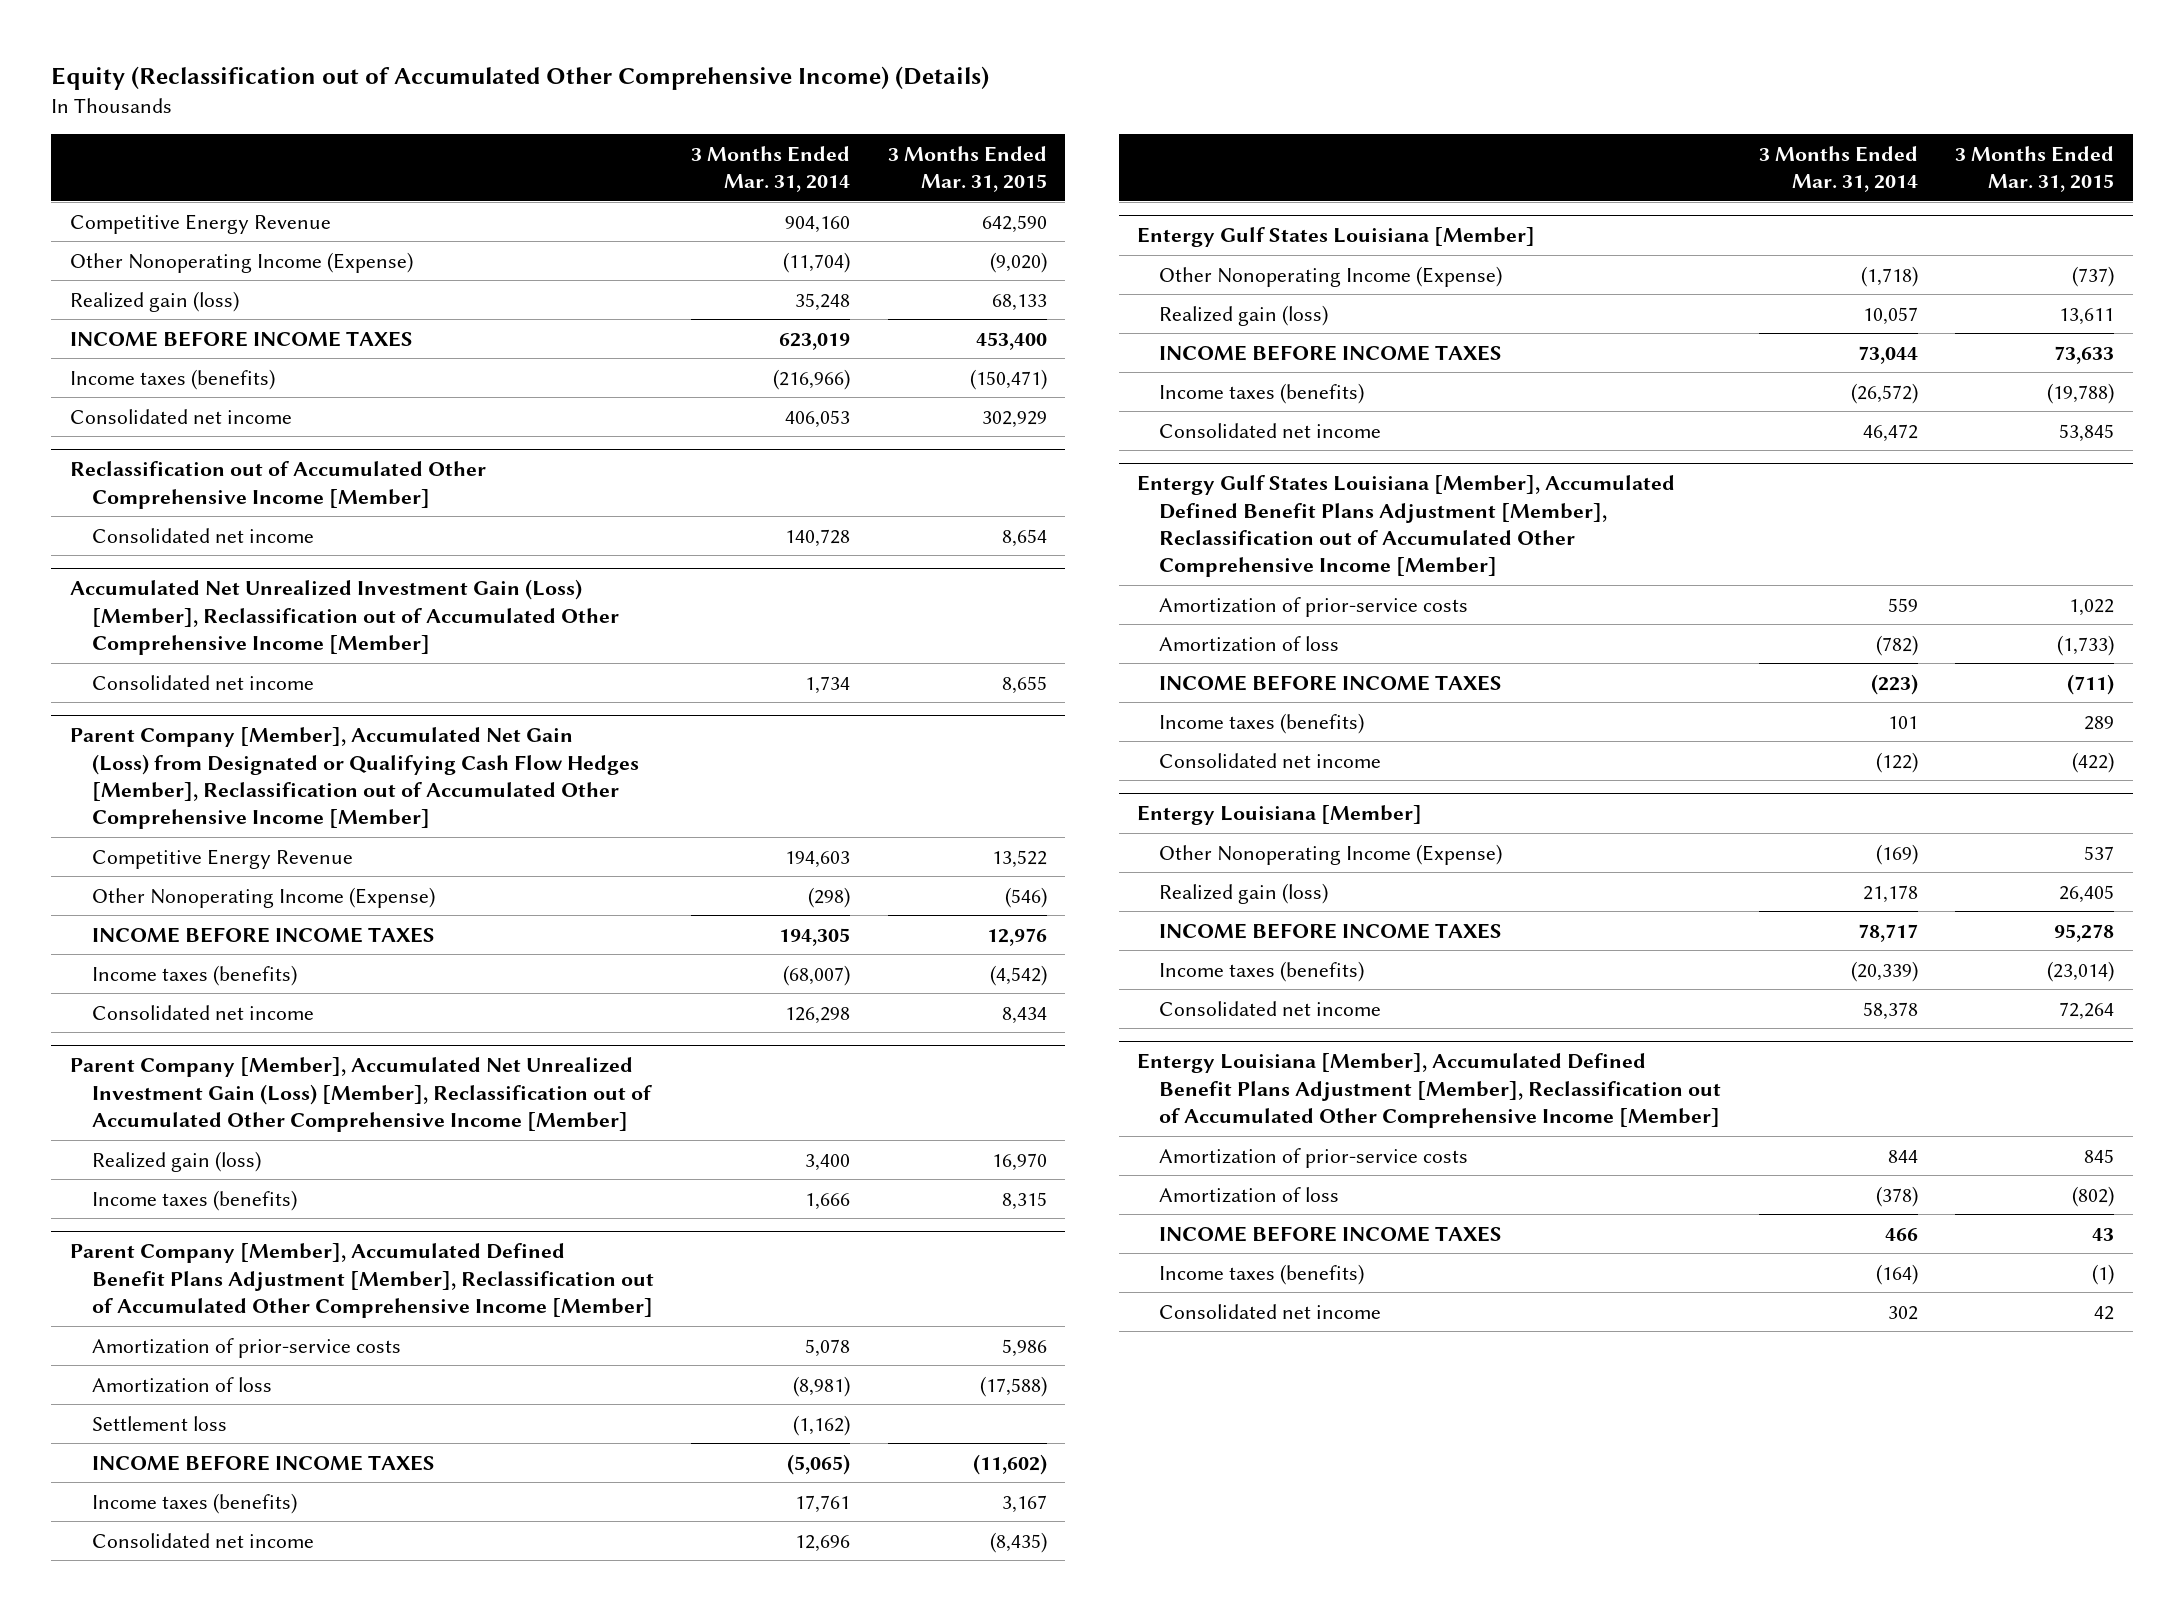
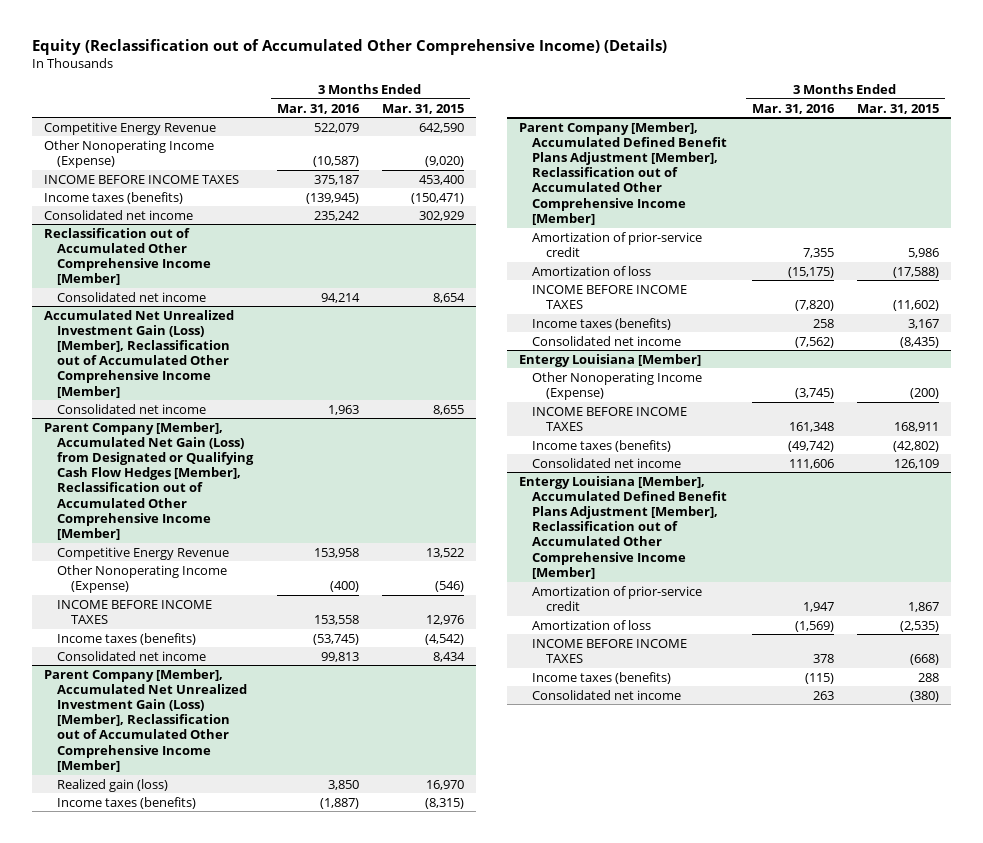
- | 3 Months Ended Mar. 31, 2014 | 3 Months Ended Mar. 31, 2015
+ | 3 Months Ended Mar. 31, 2016 | 3 Months Ended Mar. 31, 2015
- Realized gain (loss) | 35,248 | 68,133
@ Parent Company [Member], Accumulated Net Unrealized Investment Gain (Loss) [Member], Reclassification out of Accumulated Other Comprehensive Income [Member]
- Income taxes (benefits) | 1,666 | 8,315
+ Income taxes (benefits) | (1,887) | (8,315)
@ Parent Company [Member], Accumulated Defined Benefit Plans Adjustment [Member], Reclassification out of Accumulated Other Comprehensive Income [Member]
- Amortization of prior-service costs | 5,078 | 5,986
+ Amortization of prior-service credit | 7,355 | 5,986
- Settlement loss | (1,162) |
- Entergy Gulf States Louisiana [Member]
- Other Nonoperating Income (Expense) | (1,718) | (737)
- Realized gain (loss) | 10,057 | 13,611
- INCOME BEFORE INCOME TAXES | 73,044 | 73,633
- Income taxes (benefits) | (26,572) | (19,788)
- Consolidated net income | 46,472 | 53,845
- Entergy Gulf States Louisiana [Member], Accumulated Defined Benefit Plans Adjustment [Member], Reclassification out of Accumulated Other Comprehensive Income [Member]
- Amortization of prior-service costs | 559 | 1,022
- Amortization of loss | (782) | (1,733)
- INCOME BEFORE INCOME TAXES | (223) | (711)
- Income taxes (benefits) | 101 | 289
- Consolidated net income | (122) | (422)
@ Entergy Louisiana [Member]
- Other Nonoperating Income (Expense) | (169) | 537
- Realized gain (loss) | 21,178 | 26,405
- INCOME BEFORE INCOME TAXES | 78,717 | 95,278
- Income taxes (benefits) | (20,339) | (23,014)
- Consolidated net income | 58,378 | 72,264
+ Other Nonoperating Income (Expense) | (3,745) | (200)
+ INCOME BEFORE INCOME TAXES | 161,348 | 168,911
+ Income taxes (benefits) | (49,742) | (42,802)
+ Consolidated net income | 111,606 | 126,109
@ Entergy Louisiana [Member], Accumulated Defined Benefit Plans Adjustment [Member], Reclassification out of Accumulated Other Comprehensive Income [Member]
- Amortization of prior-service costs | 844 | 845
- Amortization of loss | (378) | (802)
- INCOME BEFORE INCOME TAXES | 466 | 43
- Income taxes (benefits) | (164) | (1)
- Consolidated net income | 302 | 42
+ Amortization of prior-service credit | 1,947 | 1,867
+ Amortization of loss | (1,569) | (2,535)
+ INCOME BEFORE INCOME TAXES | 378 | (668)
+ Income taxes (benefits) | (115) | 288
+ Consolidated net income | 263 | (380)

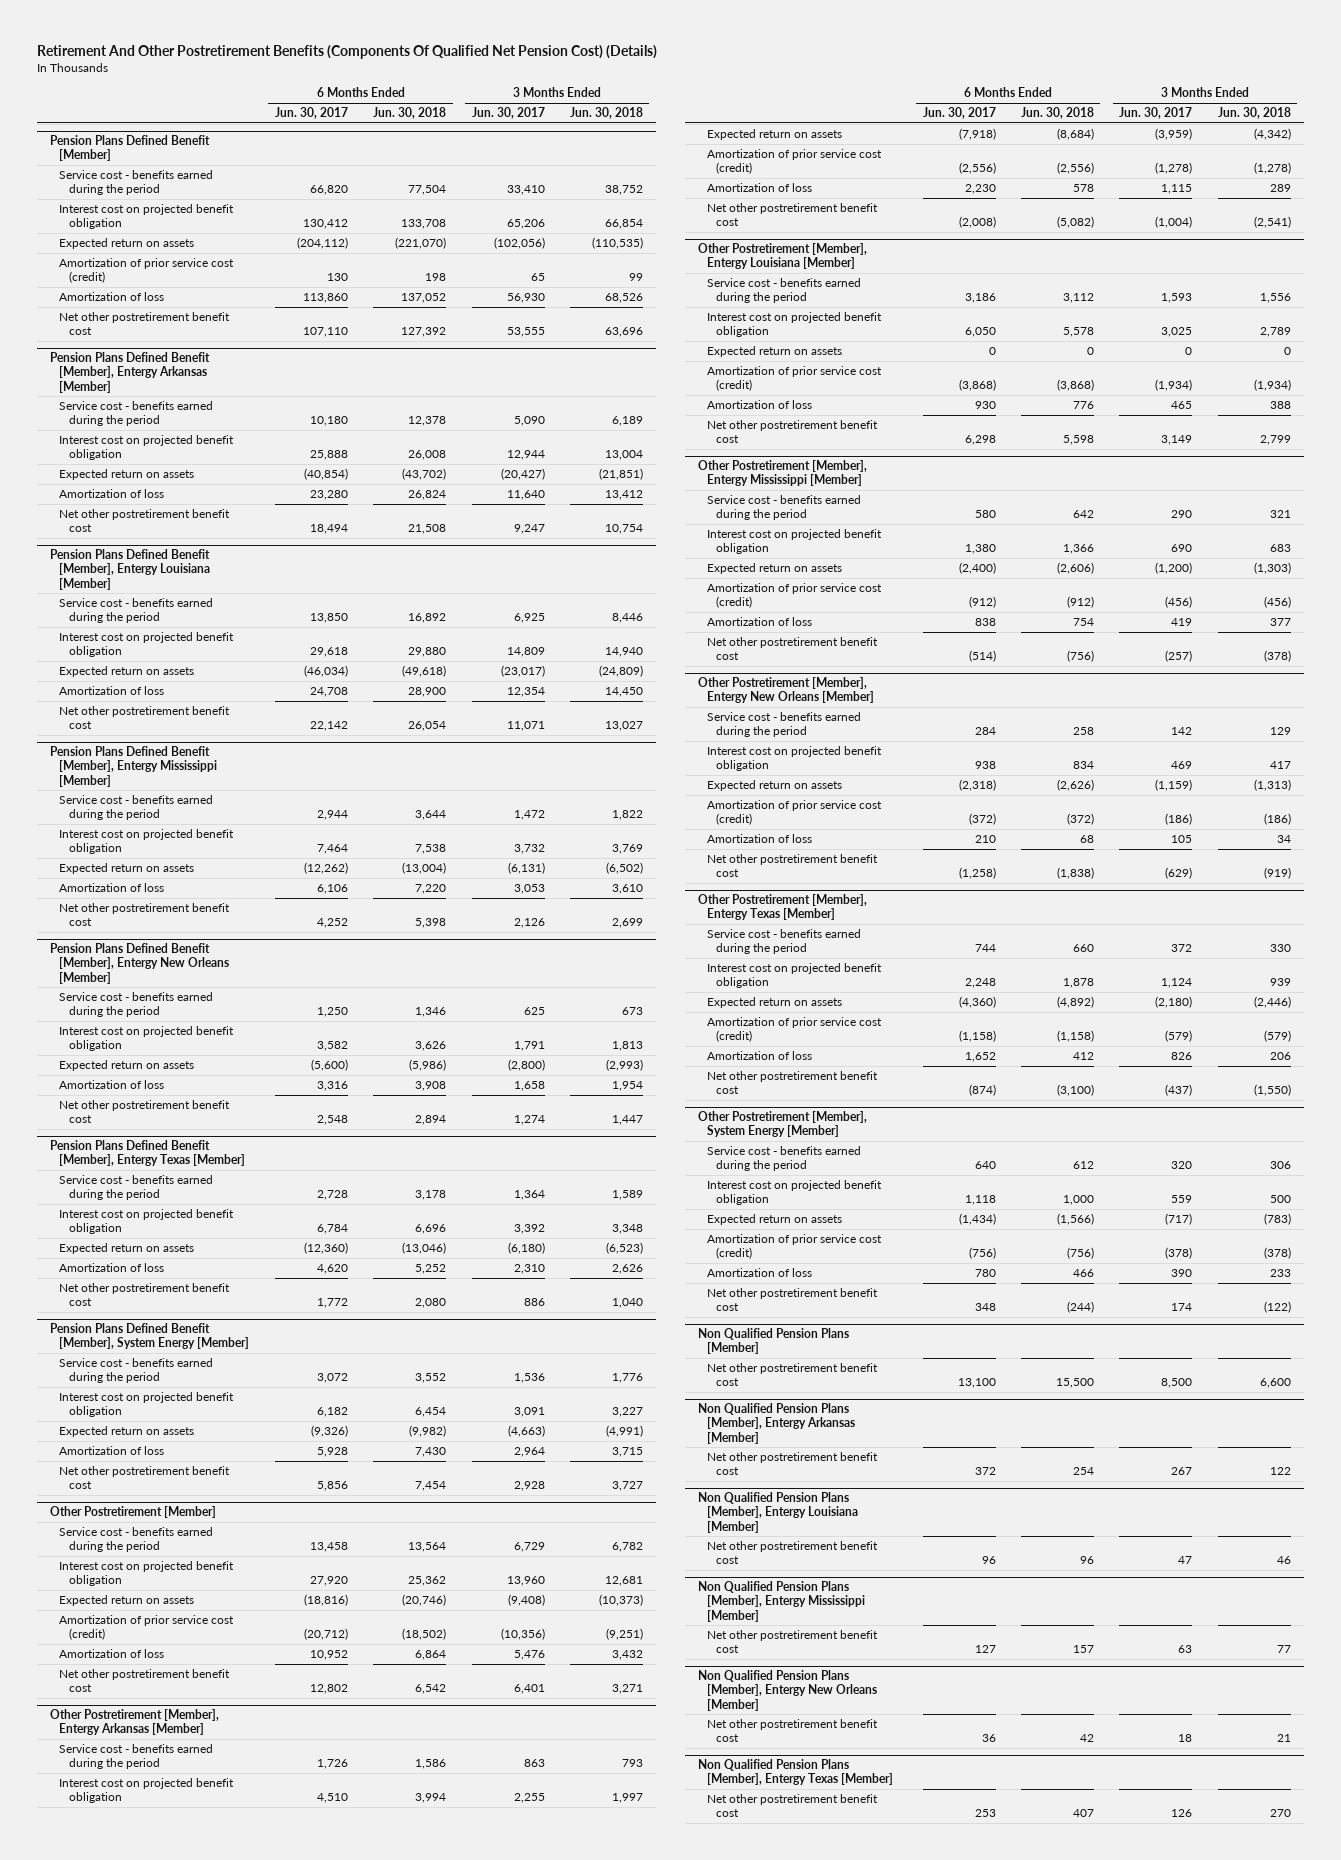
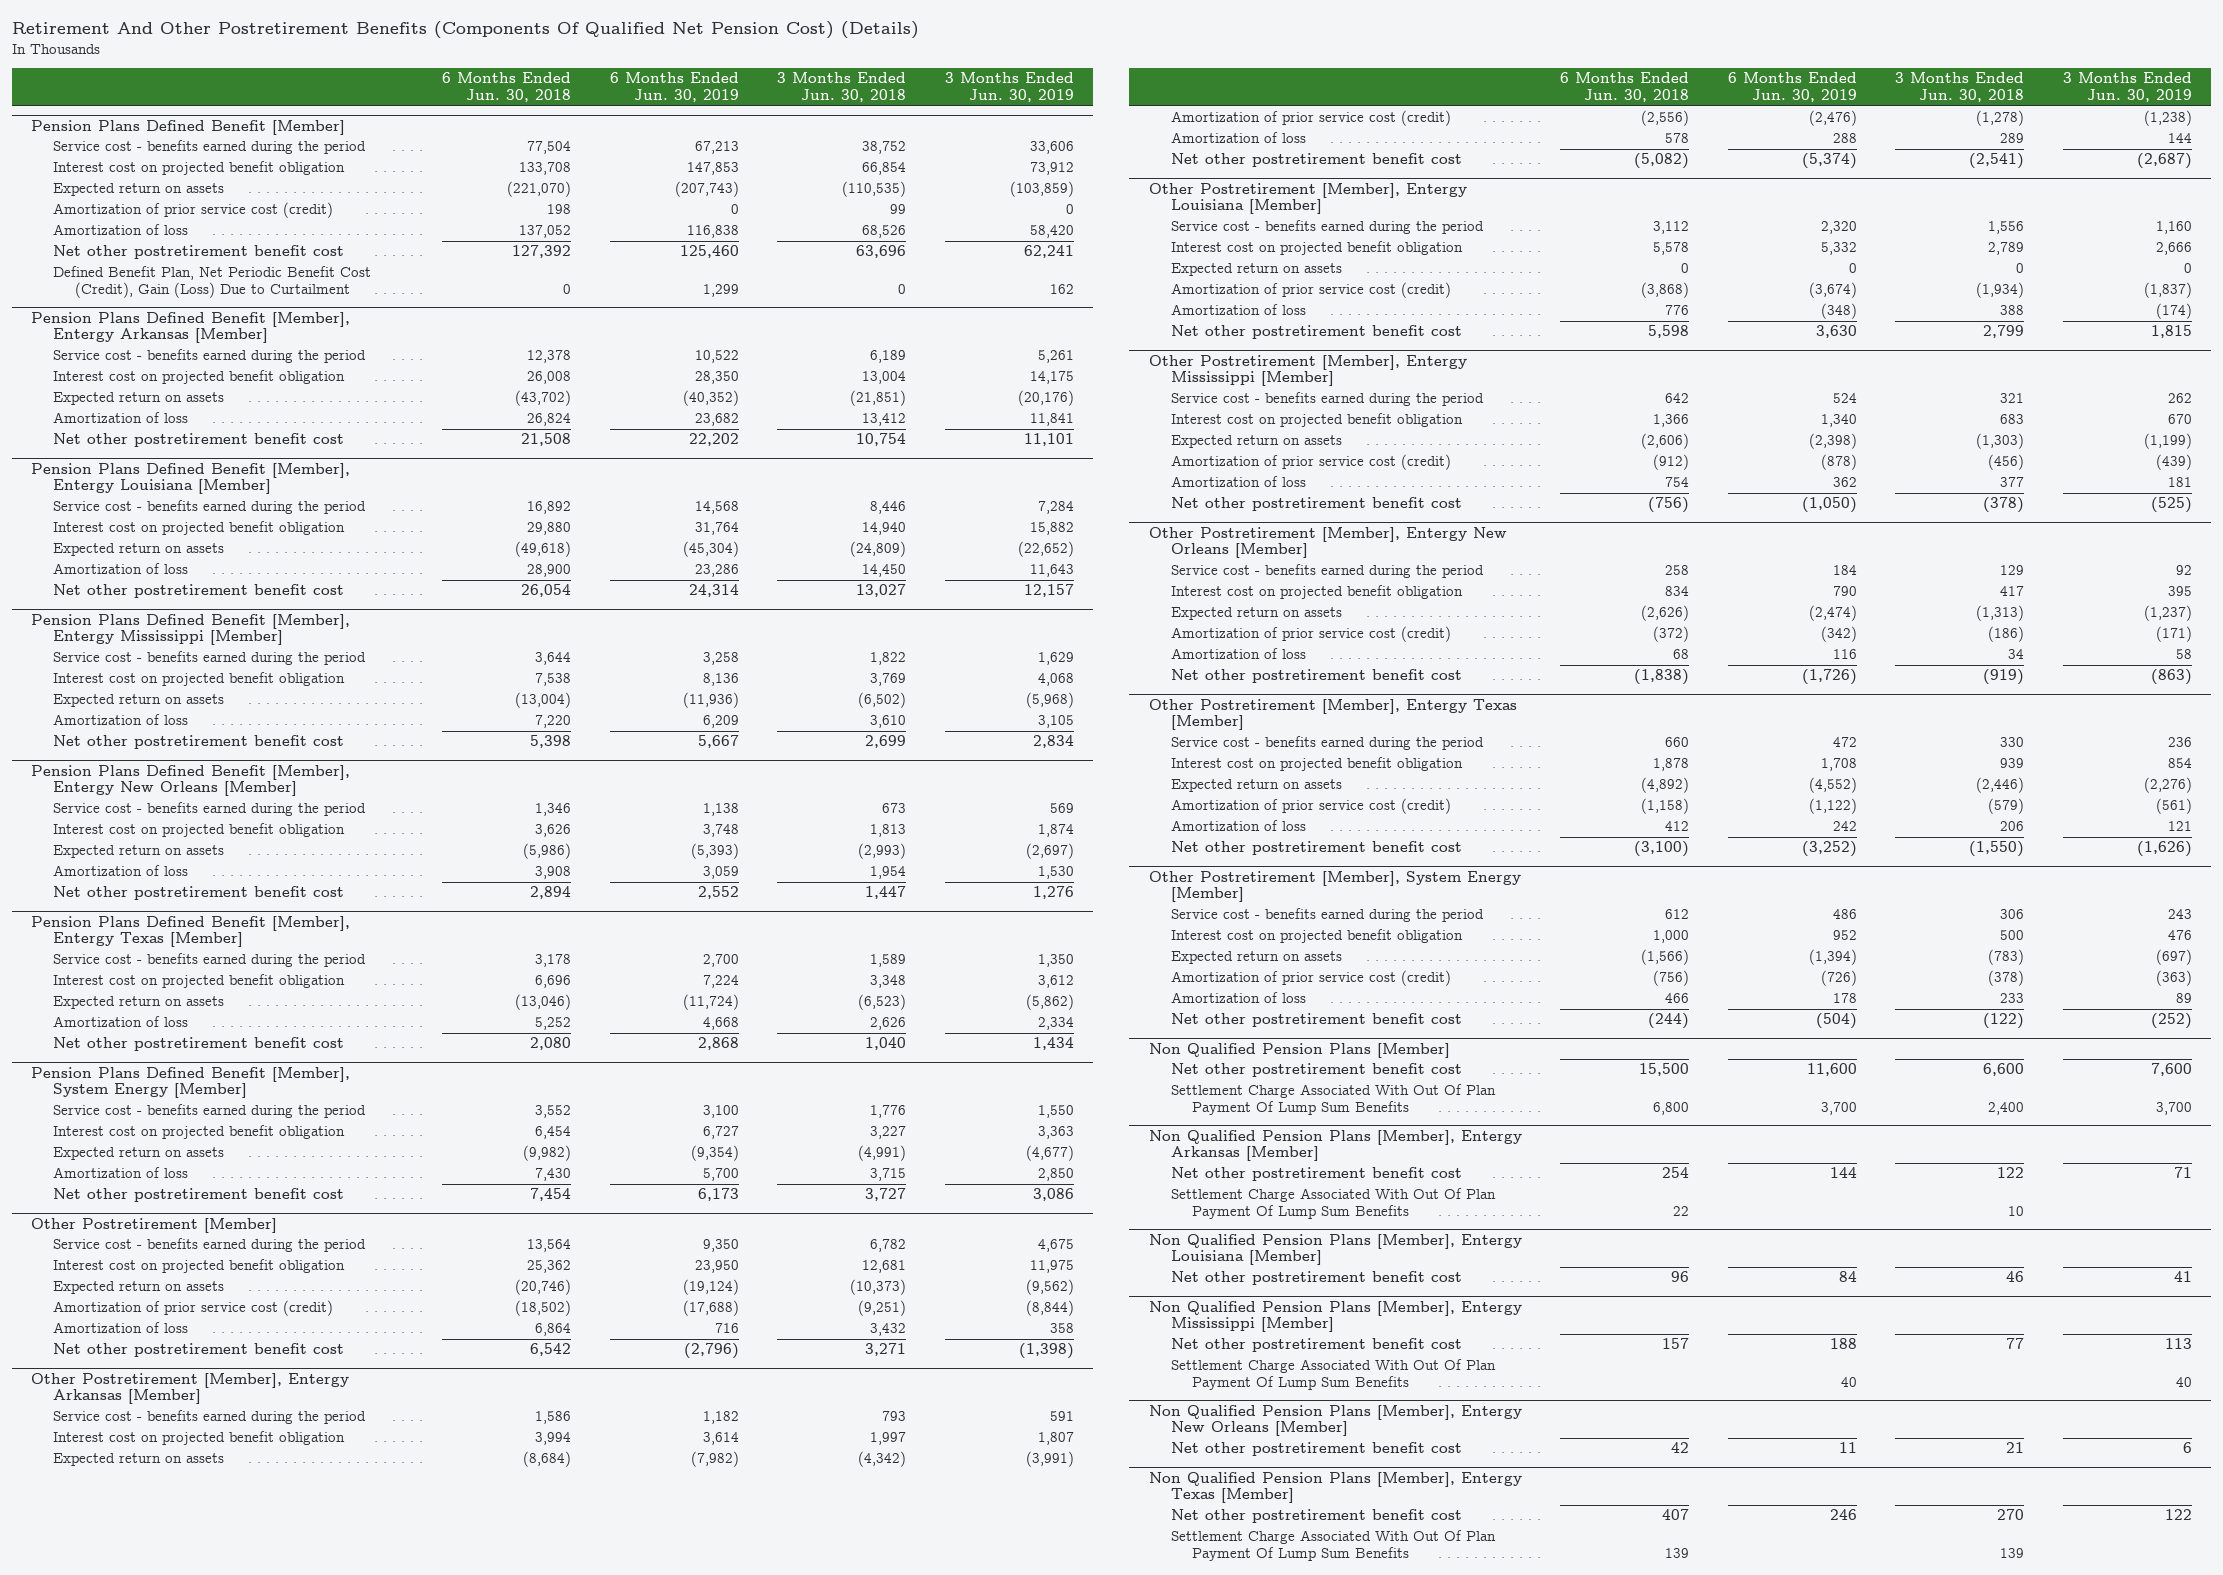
- | 6 Months Ended Jun. 30, 2017 | 6 Months Ended Jun. 30, 2018 | 3 Months Ended Jun. 30, 2017 | 3 Months Ended Jun. 30, 2018
+ | 6 Months Ended Jun. 30, 2018 | 6 Months Ended Jun. 30, 2019 | 3 Months Ended Jun. 30, 2018 | 3 Months Ended Jun. 30, 2019
@ Pension Plans Defined Benefit [Member]
+ Defined Benefit Plan, Net Periodic Benefit Cost (Credit), Gain (Loss) Due to Curtailment | 0 | 1,299 | 0 | 162
@ Non Qualified Pension Plans [Member]
+ Settlement Charge Associated With Out Of Plan Payment Of Lump Sum Benefits | 6,800 | 3,700 | 2,400 | 3,700
@ Non Qualified Pension Plans [Member], Entergy Arkansas [Member]
+ Settlement Charge Associated With Out Of Plan Payment Of Lump Sum Benefits | 22 | | 10 |
@ Non Qualified Pension Plans [Member], Entergy Mississippi [Member]
+ Settlement Charge Associated With Out Of Plan Payment Of Lump Sum Benefits | | 40 | | 40
@ Non Qualified Pension Plans [Member], Entergy Texas [Member]
+ Settlement Charge Associated With Out Of Plan Payment Of Lump Sum Benefits | 139 | | 139 |

